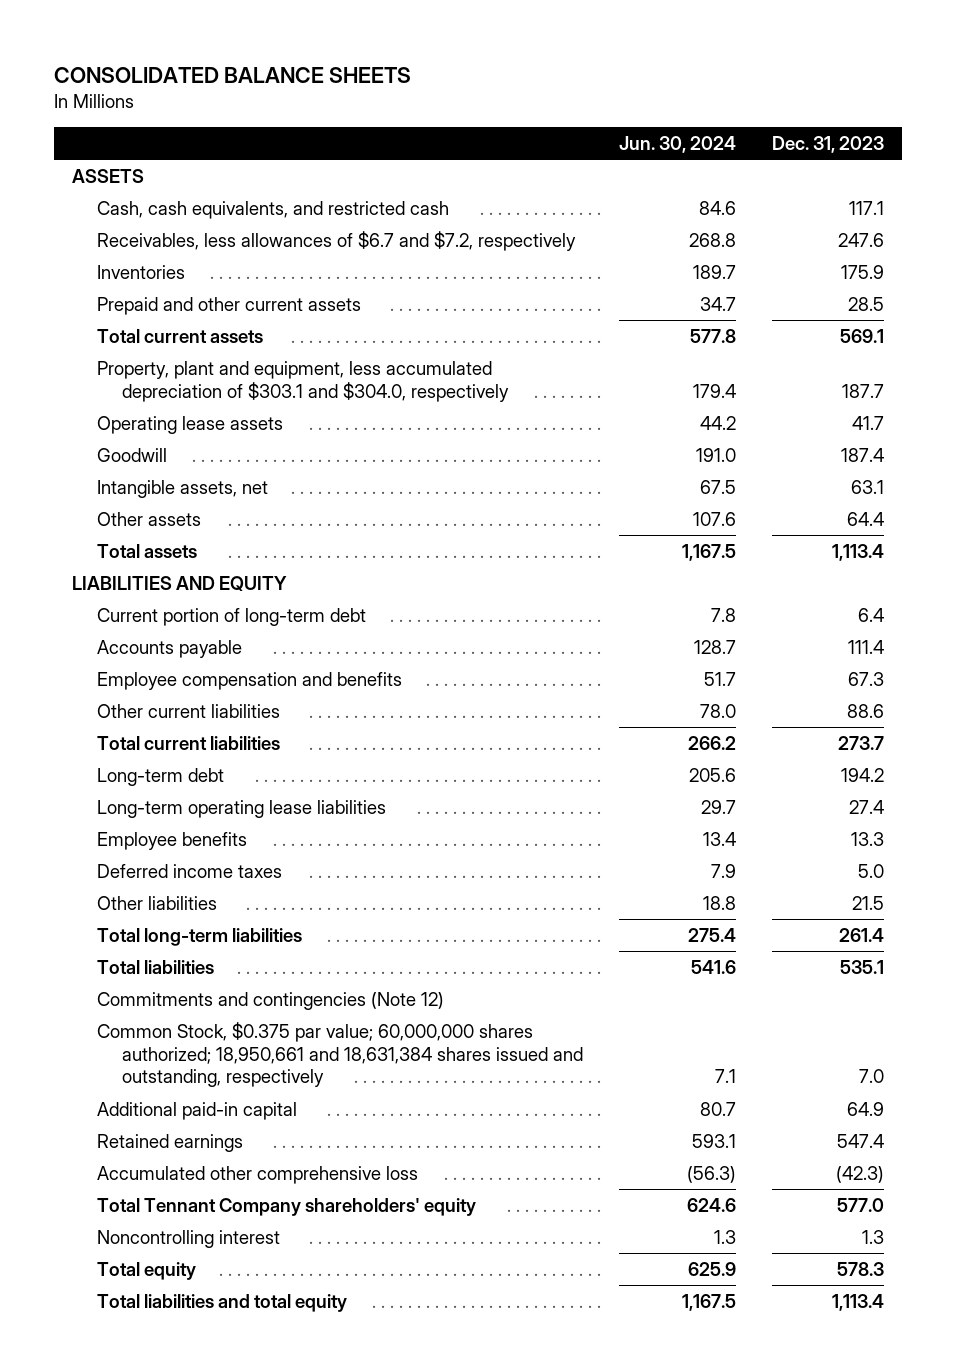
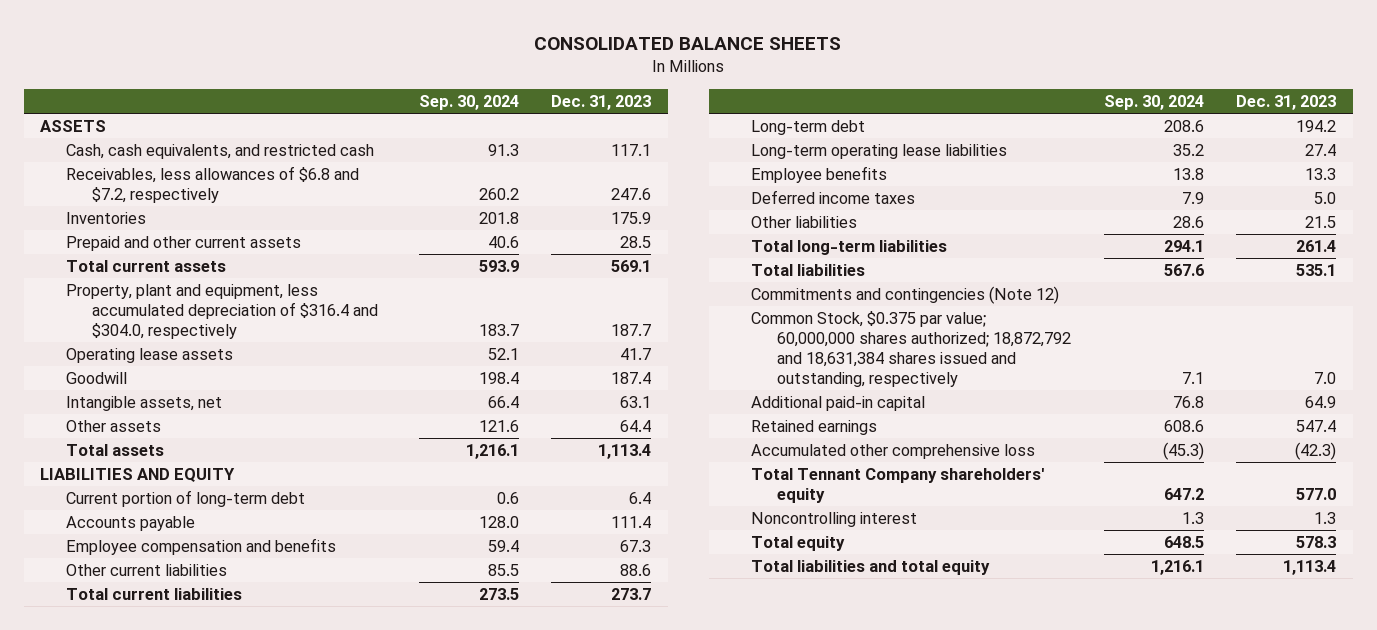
- | Jun. 30, 2024 | Dec. 31, 2023
+ | Sep. 30, 2024 | Dec. 31, 2023
- Receivables, less allowances of $6.7 and $7.2, respectively | 268.8 | 247.6
+ Receivables, less allowances of $6.8 and $7.2, respectively | 260.2 | 247.6
- Property, plant and equipment, less accumulated depreciation of $303.1 and $304.0, respectively | 179.4 | 187.7
+ Property, plant and equipment, less accumulated depreciation of $316.4 and $304.0, respectively | 183.7 | 187.7
- Common Stock, $0.375 par value; 60,000,000 shares authorized; 18,950,661 and 18,631,384 shares issued and outstanding, respectively | 7.1 | 7.0
+ Common Stock, $0.375 par value; 60,000,000 shares authorized; 18,872,792 and 18,631,384 shares issued and outstanding, respectively | 7.1 | 7.0

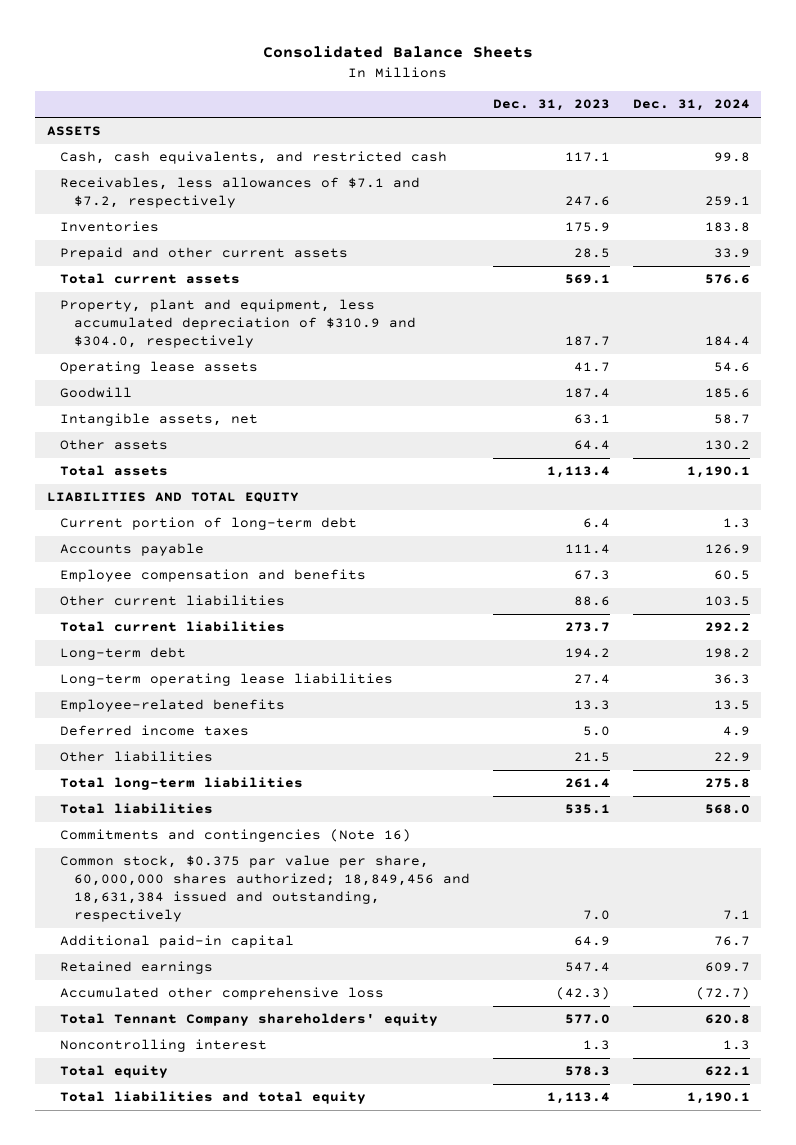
- CONSOLIDATED BALANCE SHEETS
+ Consolidated Balance Sheets
- | Sep. 30, 2024 | Dec. 31, 2023
+ | Dec. 31, 2023 | Dec. 31, 2024
- Receivables, less allowances of $6.8 and $7.2, respectively | 260.2 | 247.6
+ Receivables, less allowances of $7.1 and $7.2, respectively | 247.6 | 259.1
- Property, plant and equipment, less accumulated depreciation of $316.4 and $304.0, respectively | 183.7 | 187.7
+ Property, plant and equipment, less accumulated depreciation of $310.9 and $304.0, respectively | 187.7 | 184.4
- LIABILITIES AND EQUITY
+ LIABILITIES AND TOTAL EQUITY
- Employee benefits | 13.8 | 13.3
+ Employee-related benefits | 13.3 | 13.5
- Commitments and contingencies (Note 12)
- Common Stock, $0.375 par value; 60,000,000 shares authorized; 18,872,792 and 18,631,384 shares issued and outstanding, respectively | 7.1 | 7.0
+ Commitments and contingencies (Note 16)
+ Common stock, $0.375 par value per share, 60,000,000 shares authorized; 18,849,456 and 18,631,384 issued and outstanding, respectively | 7.0 | 7.1

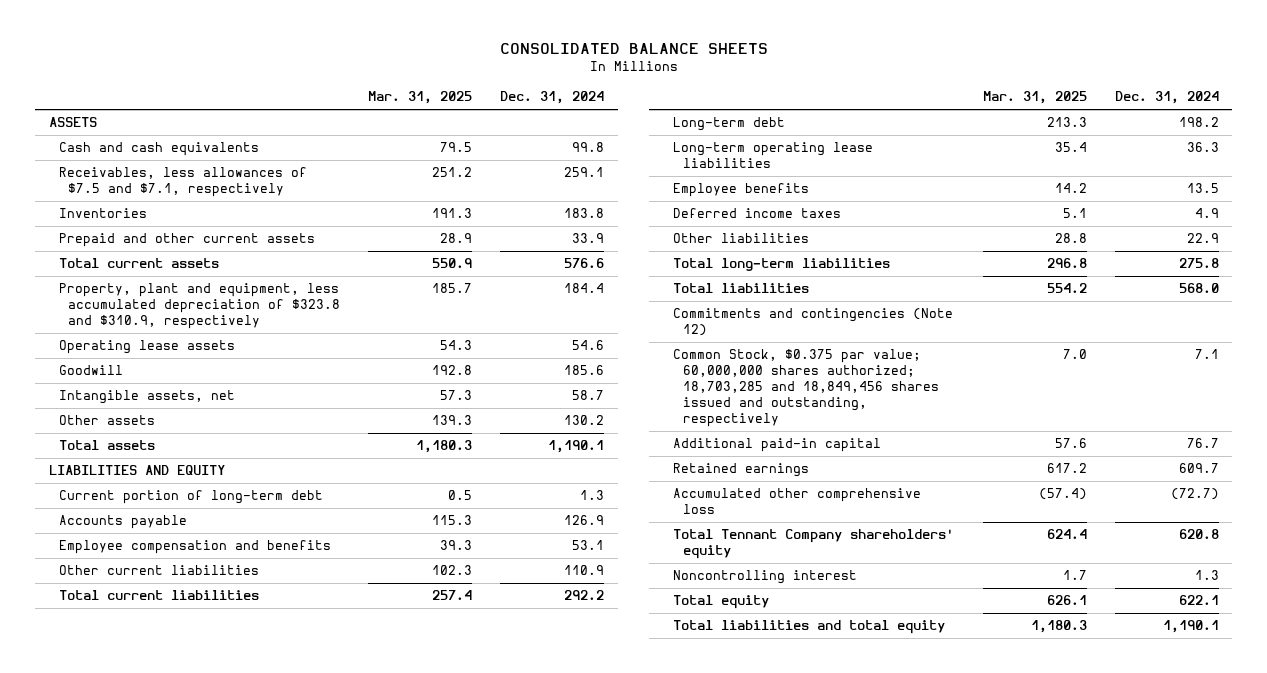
- Consolidated Balance Sheets
+ CONSOLIDATED BALANCE SHEETS
- | Dec. 31, 2023 | Dec. 31, 2024
+ | Mar. 31, 2025 | Dec. 31, 2024
- Cash, cash equivalents, and restricted cash | 117.1 | 99.8
- Receivables, less allowances of $7.1 and $7.2, respectively | 247.6 | 259.1
+ Cash and cash equivalents | 79.5 | 99.8
+ Receivables, less allowances of $7.5 and $7.1, respectively | 251.2 | 259.1
- Property, plant and equipment, less accumulated depreciation of $310.9 and $304.0, respectively | 187.7 | 184.4
+ Property, plant and equipment, less accumulated depreciation of $323.8 and $310.9, respectively | 185.7 | 184.4
- LIABILITIES AND TOTAL EQUITY
+ LIABILITIES AND EQUITY
- Employee compensation and benefits | 67.3 | 60.5
- Other current liabilities | 88.6 | 103.5
+ Employee compensation and benefits | 39.3 | 53.1
+ Other current liabilities | 102.3 | 110.9
- Employee-related benefits | 13.3 | 13.5
+ Employee benefits | 14.2 | 13.5
- Commitments and contingencies (Note 16)
- Common stock, $0.375 par value per share, 60,000,000 shares authorized; 18,849,456 and 18,631,384 issued and outstanding, respectively | 7.0 | 7.1
+ Commitments and contingencies (Note 12)
+ Common Stock, $0.375 par value; 60,000,000 shares authorized; 18,703,285 and 18,849,456 shares issued and outstanding, respectively | 7.0 | 7.1

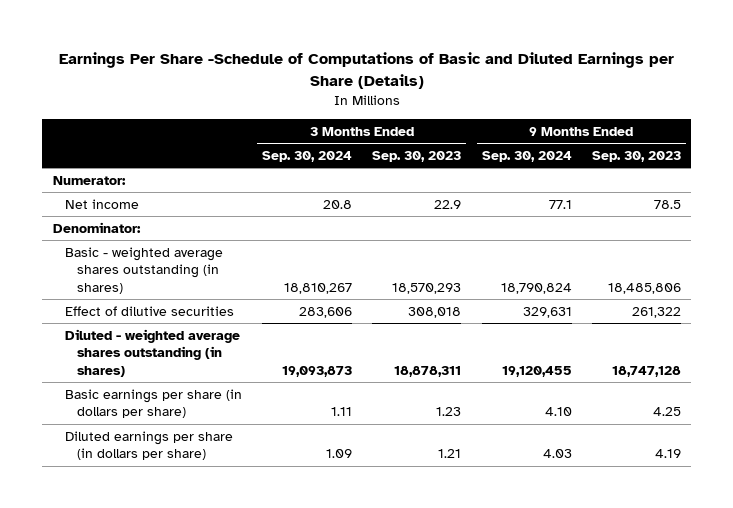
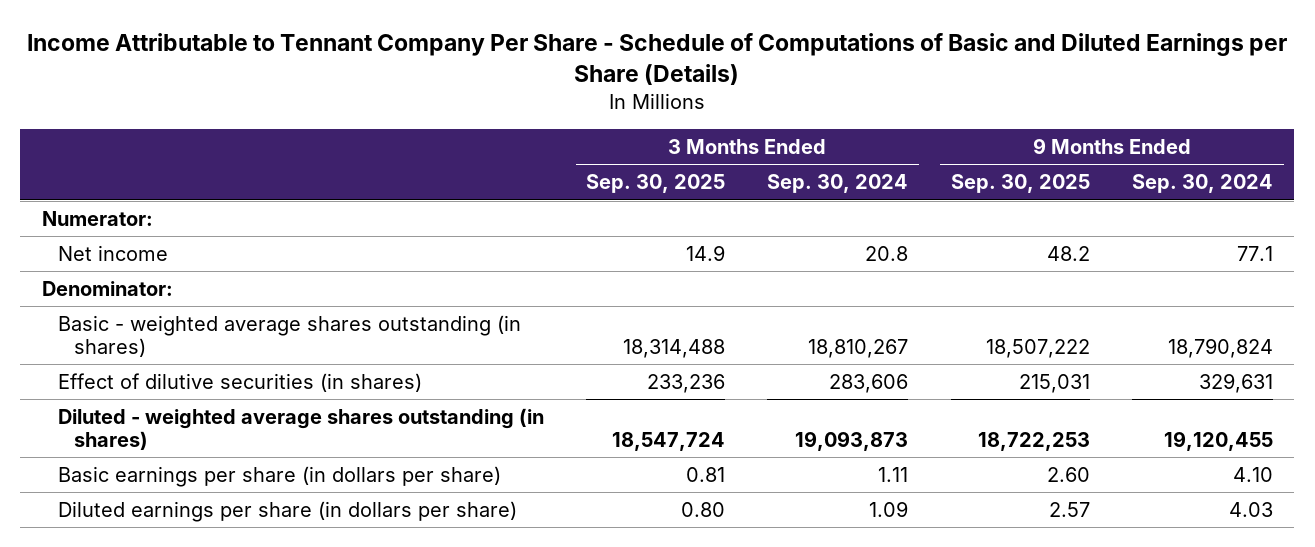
- Earnings Per Share -Schedule of Computations of Basic and Diluted Earnings per Share (Details)
+ Income Attributable to Tennant Company Per Share - Schedule of Computations of Basic and Diluted Earnings per Share (Details)
- | 3 Months Ended Sep. 30, 2024 | 3 Months Ended Sep. 30, 2023 | 9 Months Ended Sep. 30, 2024 | 9 Months Ended Sep. 30, 2023
+ | 3 Months Ended Sep. 30, 2025 | 3 Months Ended Sep. 30, 2024 | 9 Months Ended Sep. 30, 2025 | 9 Months Ended Sep. 30, 2024
- Effect of dilutive securities | 283,606 | 308,018 | 329,631 | 261,322
+ Effect of dilutive securities (in shares) | 233,236 | 283,606 | 215,031 | 329,631

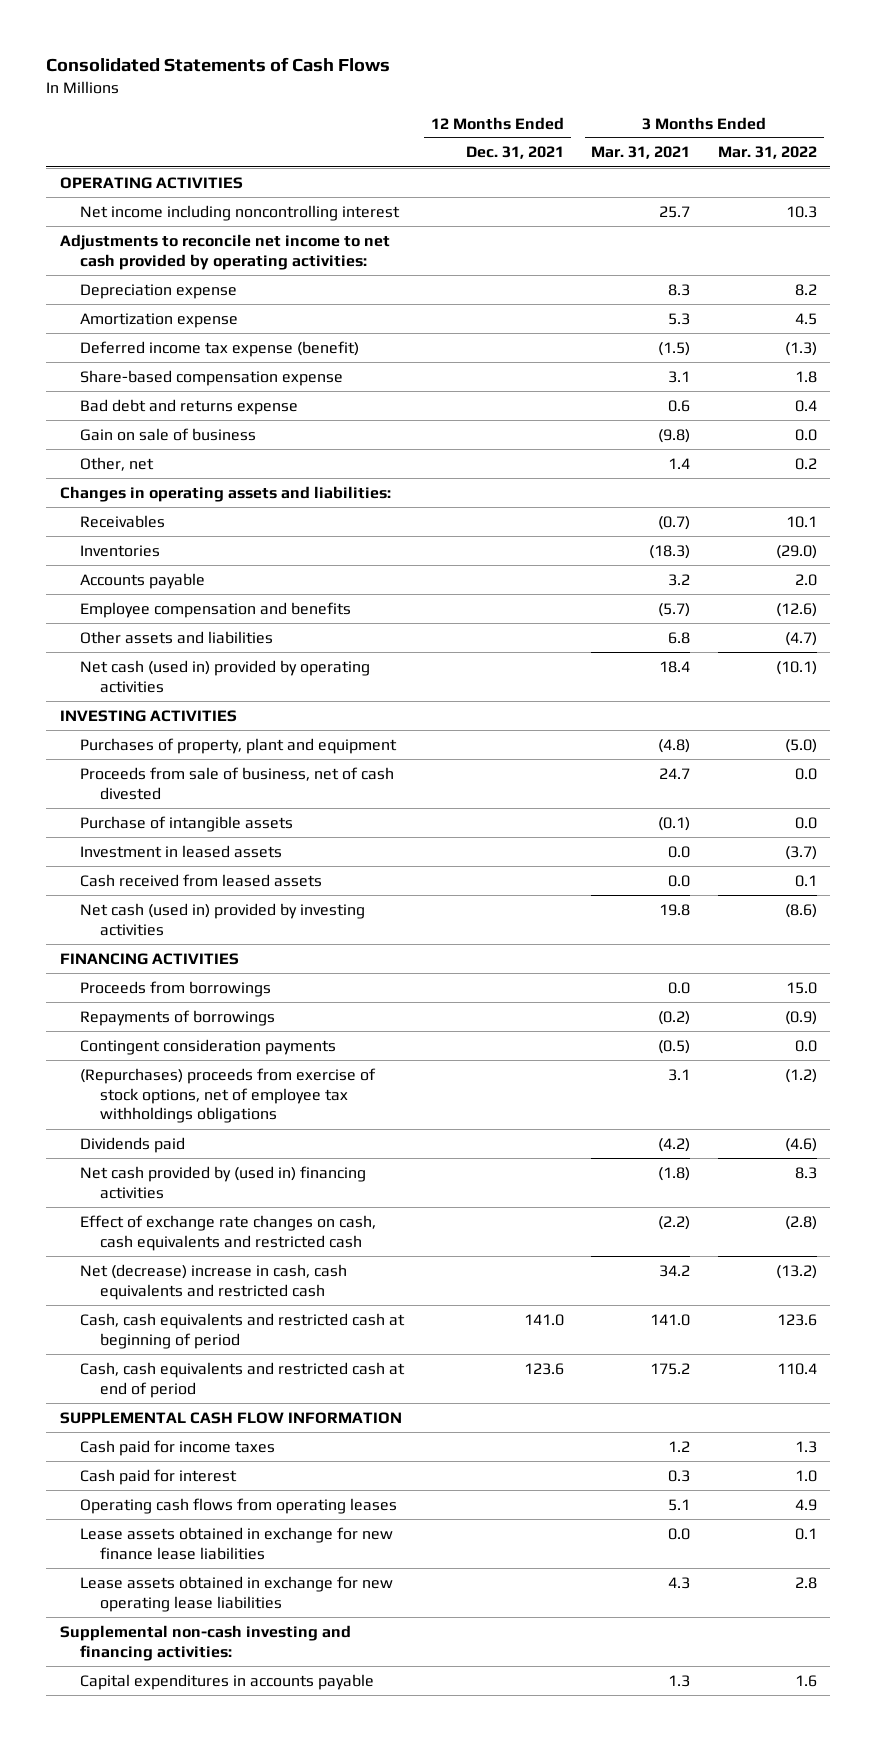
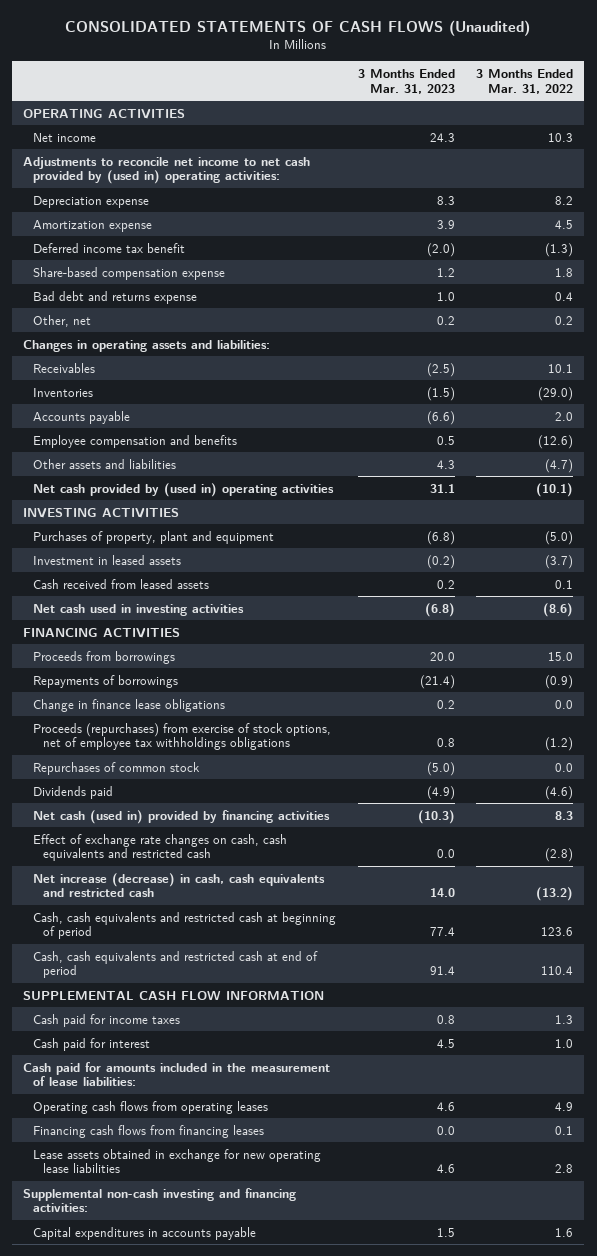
- Consolidated Statements of Cash Flows
+ CONSOLIDATED STATEMENTS OF CASH FLOWS (Unaudited)
- | 12 Months Ended Dec. 31, 2021 | 3 Months Ended Mar. 31, 2021 | 3 Months Ended Mar. 31, 2022
+ | 3 Months Ended Mar. 31, 2023 | 3 Months Ended Mar. 31, 2022
- Net income including noncontrolling interest | | 25.7 | 10.3
- Adjustments to reconcile net income to net cash provided by operating activities:
+ Net income | 24.3 | 10.3
+ Adjustments to reconcile net income to net cash provided by (used in) operating activities:
- Deferred income tax expense (benefit) | | (1.5) | (1.3)
+ Deferred income tax benefit | (2.0) | (1.3)
- Gain on sale of business | | (9.8) | 0.0
- Net cash (used in) provided by operating activities | | 18.4 | (10.1)
+ Net cash provided by (used in) operating activities | 31.1 | (10.1)
- Proceeds from sale of business, net of cash divested | | 24.7 | 0.0
- Purchase of intangible assets | | (0.1) | 0.0
- Net cash (used in) provided by investing activities | | 19.8 | (8.6)
+ Net cash used in investing activities | (6.8) | (8.6)
- Contingent consideration payments | | (0.5) | 0.0
- (Repurchases) proceeds from exercise of stock options, net of employee tax withholdings obligations | | 3.1 | (1.2)
+ Change in finance lease obligations | 0.2 | 0.0
+ Proceeds (repurchases) from exercise of stock options, net of employee tax withholdings obligations | 0.8 | (1.2)
+ Repurchases of common stock | (5.0) | 0.0
- Net cash provided by (used in) financing activities | | (1.8) | 8.3
+ Net cash (used in) provided by financing activities | (10.3) | 8.3
- Net (decrease) increase in cash, cash equivalents and restricted cash | | 34.2 | (13.2)
+ Net increase (decrease) in cash, cash equivalents and restricted cash | 14.0 | (13.2)
+ Cash paid for amounts included in the measurement of lease liabilities:
- Lease assets obtained in exchange for new finance lease liabilities | | 0.0 | 0.1
+ Financing cash flows from financing leases | 0.0 | 0.1

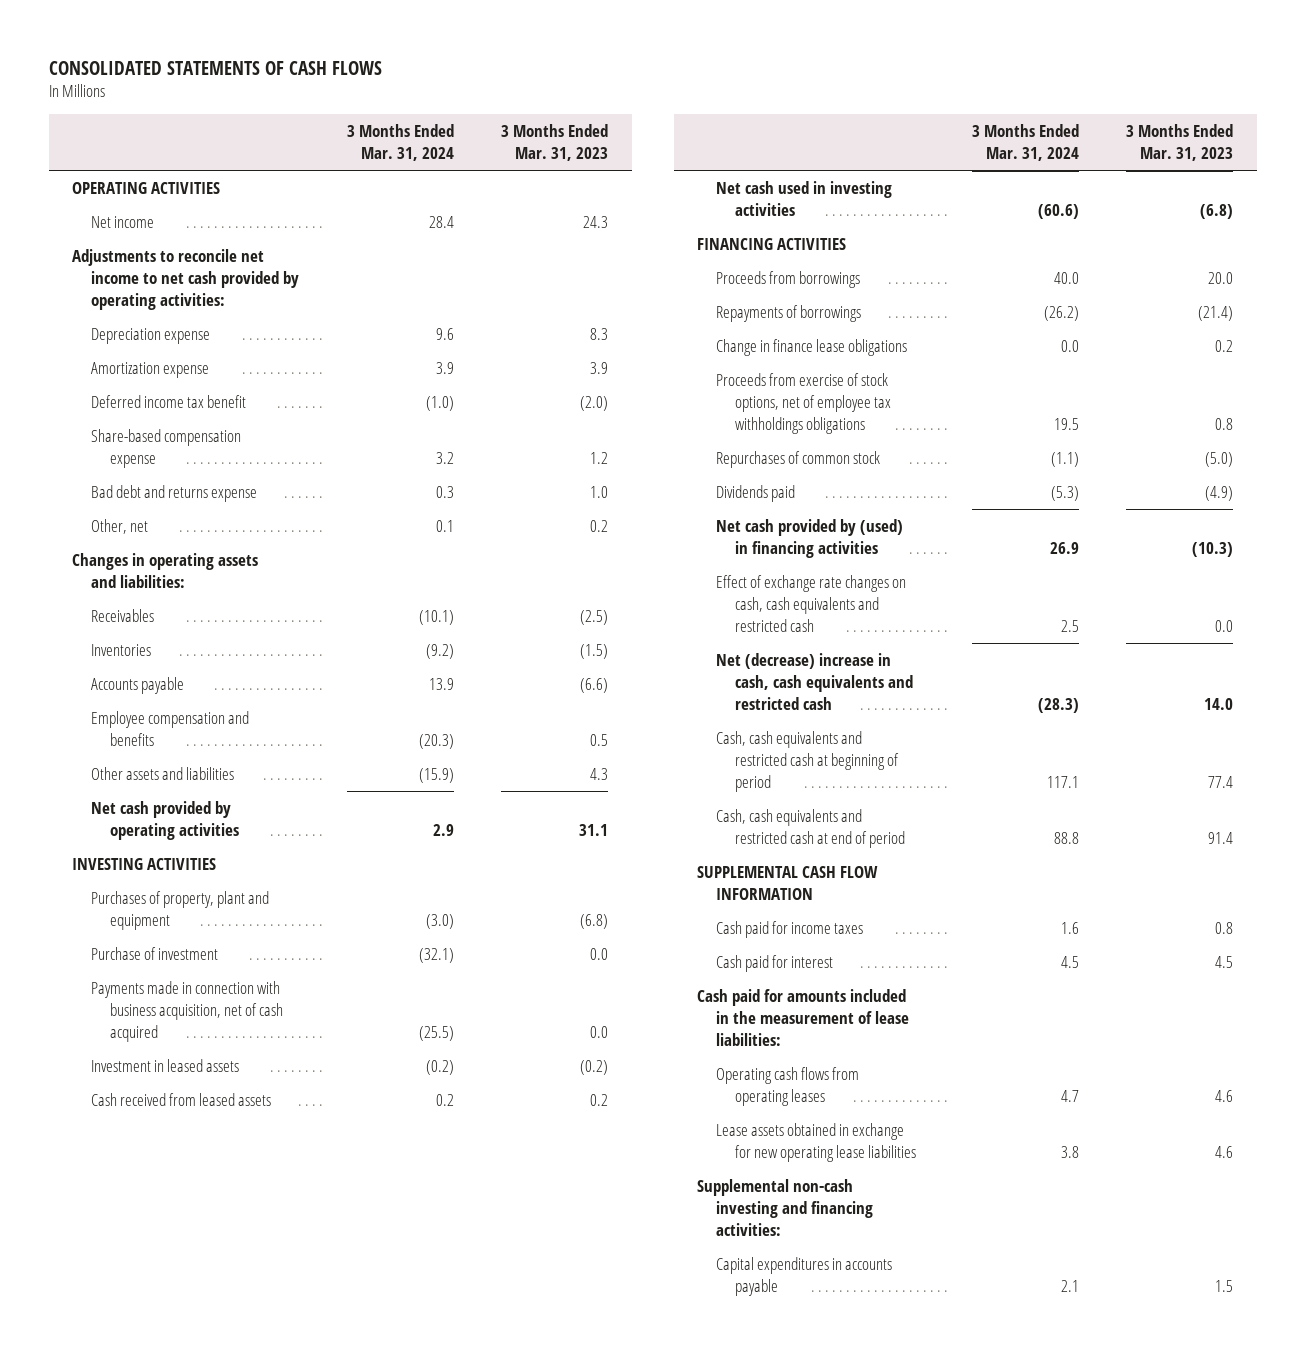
- CONSOLIDATED STATEMENTS OF CASH FLOWS (Unaudited)
+ CONSOLIDATED STATEMENTS OF CASH FLOWS
- | 3 Months Ended Mar. 31, 2023 | 3 Months Ended Mar. 31, 2022
+ | 3 Months Ended Mar. 31, 2024 | 3 Months Ended Mar. 31, 2023
- Adjustments to reconcile net income to net cash provided by (used in) operating activities:
+ Adjustments to reconcile net income to net cash provided by operating activities:
- Net cash provided by (used in) operating activities | 31.1 | (10.1)
+ Net cash provided by operating activities | 2.9 | 31.1
+ Purchase of investment | (32.1) | 0.0
+ Payments made in connection with business acquisition, net of cash acquired | (25.5) | 0.0
- Proceeds (repurchases) from exercise of stock options, net of employee tax withholdings obligations | 0.8 | (1.2)
+ Proceeds from exercise of stock options, net of employee tax withholdings obligations | 19.5 | 0.8
- Net cash (used in) provided by financing activities | (10.3) | 8.3
+ Net cash provided by (used) in financing activities | 26.9 | (10.3)
- Net increase (decrease) in cash, cash equivalents and restricted cash | 14.0 | (13.2)
+ Net (decrease) increase in cash, cash equivalents and restricted cash | (28.3) | 14.0
- Financing cash flows from financing leases | 0.0 | 0.1

